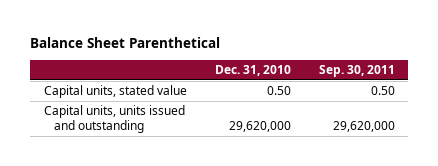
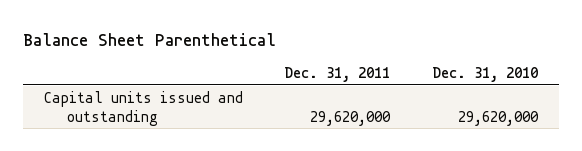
- | Dec. 31, 2010 | Sep. 30, 2011
+ | Dec. 31, 2011 | Dec. 31, 2010
- Capital units, stated value | 0.50 | 0.50
- Capital units, units issued and outstanding | 29,620,000 | 29,620,000
+ Capital units issued and outstanding | 29,620,000 | 29,620,000

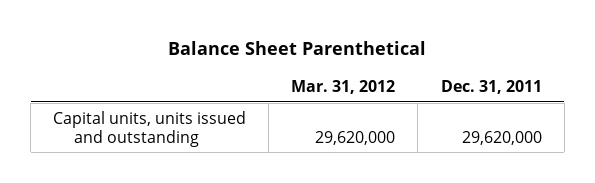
- | Dec. 31, 2011 | Dec. 31, 2010
+ | Mar. 31, 2012 | Dec. 31, 2011
- Capital units issued and outstanding | 29,620,000 | 29,620,000
+ Capital units, units issued and outstanding | 29,620,000 | 29,620,000

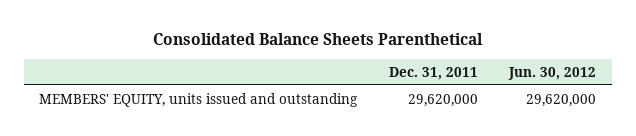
- Balance Sheet Parenthetical
+ Consolidated Balance Sheets Parenthetical
- | Mar. 31, 2012 | Dec. 31, 2011
+ | Dec. 31, 2011 | Jun. 30, 2012
- Capital units, units issued and outstanding | 29,620,000 | 29,620,000
+ MEMBERS' EQUITY, units issued and outstanding | 29,620,000 | 29,620,000

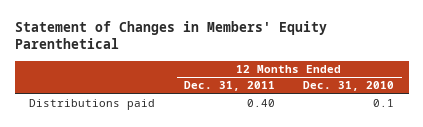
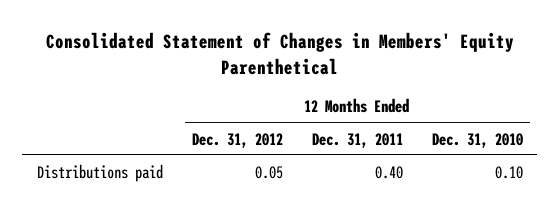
- Statement of Changes in Members' Equity Parenthetical
+ Consolidated Statement of Changes in Members' Equity Parenthetical
- | 12 Months Ended Dec. 31, 2011 | 12 Months Ended Dec. 31, 2010
+ | 12 Months Ended Dec. 31, 2012 | 12 Months Ended Dec. 31, 2011 | 12 Months Ended Dec. 31, 2010
- Distributions paid | 0.40 | 0.1
+ Distributions paid | 0.05 | 0.40 | 0.10

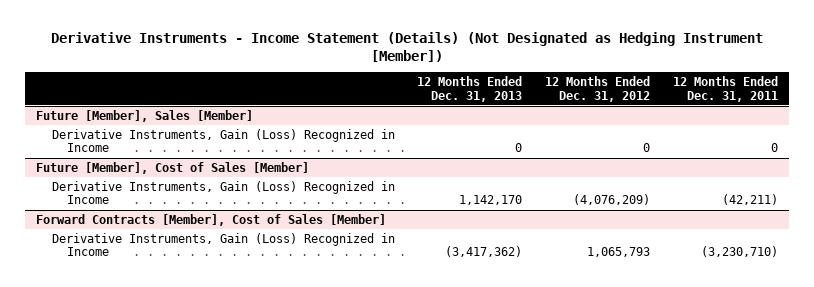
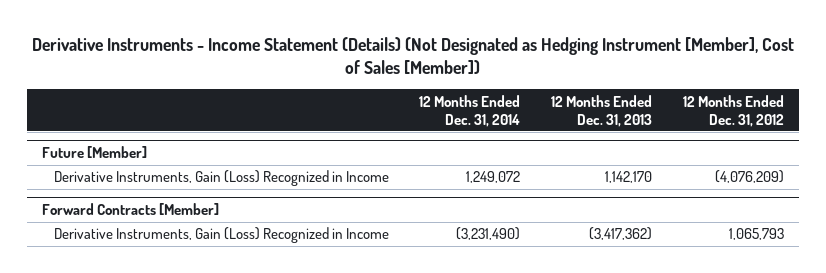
- Derivative Instruments - Income Statement (Details) (Not Designated as Hedging Instrument [Member])
+ Derivative Instruments - Income Statement (Details) (Not Designated as Hedging Instrument [Member], Cost of Sales [Member])
- | 12 Months Ended Dec. 31, 2013 | 12 Months Ended Dec. 31, 2012 | 12 Months Ended Dec. 31, 2011
+ | 12 Months Ended Dec. 31, 2014 | 12 Months Ended Dec. 31, 2013 | 12 Months Ended Dec. 31, 2012
- Future [Member], Sales [Member]
- Derivative Instruments, Gain (Loss) Recognized in Income | 0 | 0 | 0
- Future [Member], Cost of Sales [Member]
+ Future [Member]
- Forward Contracts [Member], Cost of Sales [Member]
+ Forward Contracts [Member]

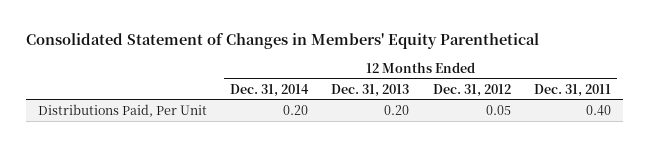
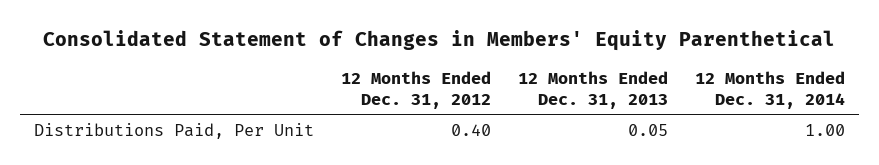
- | 12 Months Ended Dec. 31, 2014 | 12 Months Ended Dec. 31, 2013 | 12 Months Ended Dec. 31, 2012 | 12 Months Ended Dec. 31, 2011
+ | 12 Months Ended Dec. 31, 2012 | 12 Months Ended Dec. 31, 2013 | 12 Months Ended Dec. 31, 2014
- Distributions Paid, Per Unit | 0.20 | 0.20 | 0.05 | 0.40
+ Distributions Paid, Per Unit | 0.40 | 0.05 | 1.00

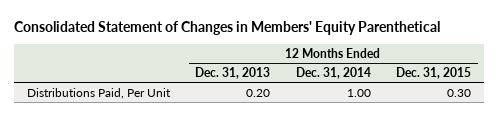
- | 12 Months Ended Dec. 31, 2012 | 12 Months Ended Dec. 31, 2013 | 12 Months Ended Dec. 31, 2014
+ | 12 Months Ended Dec. 31, 2013 | 12 Months Ended Dec. 31, 2014 | 12 Months Ended Dec. 31, 2015
- Distributions Paid, Per Unit | 0.40 | 0.05 | 1.00
+ Distributions Paid, Per Unit | 0.20 | 1.00 | 0.30

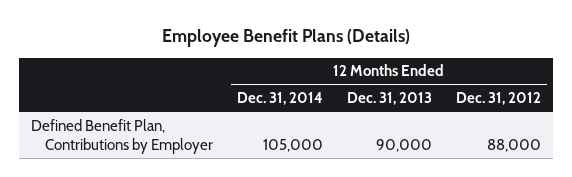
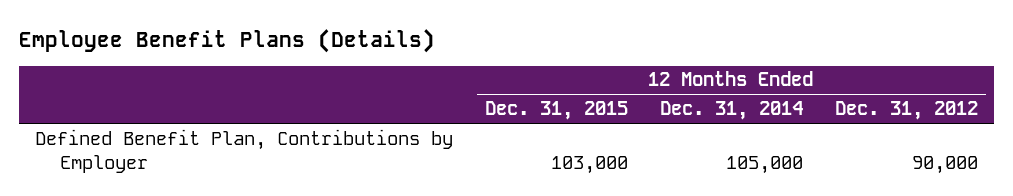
- | 12 Months Ended Dec. 31, 2014 | 12 Months Ended Dec. 31, 2013 | 12 Months Ended Dec. 31, 2012
+ | 12 Months Ended Dec. 31, 2015 | 12 Months Ended Dec. 31, 2014 | 12 Months Ended Dec. 31, 2012
- Defined Benefit Plan, Contributions by Employer | 105,000 | 90,000 | 88,000
+ Defined Benefit Plan, Contributions by Employer | 103,000 | 105,000 | 90,000

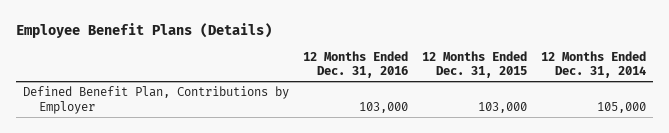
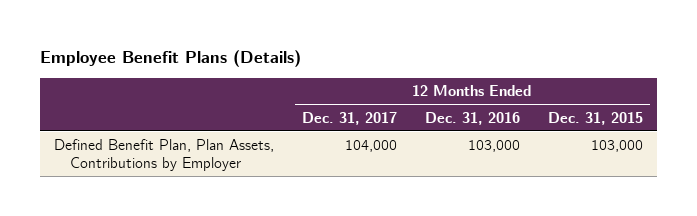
- | 12 Months Ended Dec. 31, 2016 | 12 Months Ended Dec. 31, 2015 | 12 Months Ended Dec. 31, 2014
+ | 12 Months Ended Dec. 31, 2017 | 12 Months Ended Dec. 31, 2016 | 12 Months Ended Dec. 31, 2015
- Defined Benefit Plan, Contributions by Employer | 103,000 | 103,000 | 105,000
+ Defined Benefit Plan, Plan Assets, Contributions by Employer | 104,000 | 103,000 | 103,000

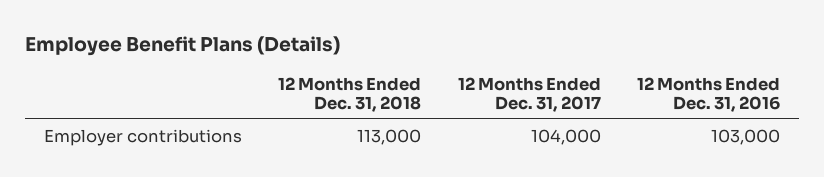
- | 12 Months Ended Dec. 31, 2017 | 12 Months Ended Dec. 31, 2016 | 12 Months Ended Dec. 31, 2015
+ | 12 Months Ended Dec. 31, 2018 | 12 Months Ended Dec. 31, 2017 | 12 Months Ended Dec. 31, 2016
- Defined Benefit Plan, Plan Assets, Contributions by Employer | 104,000 | 103,000 | 103,000
+ Employer contributions | 113,000 | 104,000 | 103,000

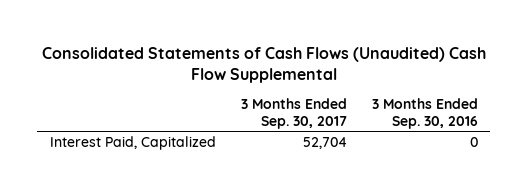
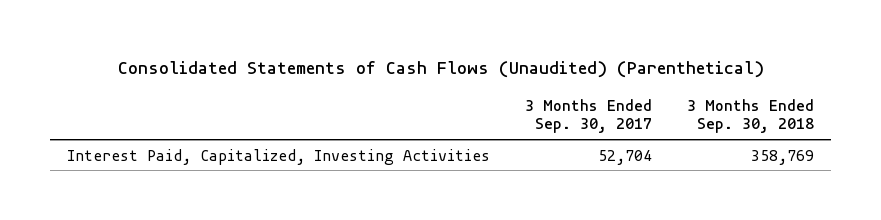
- Consolidated Statements of Cash Flows (Unaudited) Cash Flow Supplemental
+ Consolidated Statements of Cash Flows (Unaudited) (Parenthetical)
- | 3 Months Ended Sep. 30, 2017 | 3 Months Ended Sep. 30, 2016
+ | 3 Months Ended Sep. 30, 2017 | 3 Months Ended Sep. 30, 2018
- Interest Paid, Capitalized | 52,704 | 0
+ Interest Paid, Capitalized, Investing Activities | 52,704 | 358,769

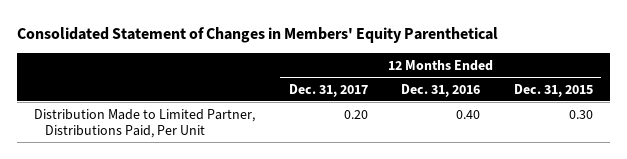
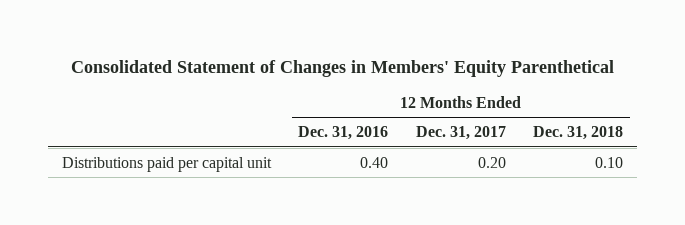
- | 12 Months Ended Dec. 31, 2017 | 12 Months Ended Dec. 31, 2016 | 12 Months Ended Dec. 31, 2015
+ | 12 Months Ended Dec. 31, 2016 | 12 Months Ended Dec. 31, 2017 | 12 Months Ended Dec. 31, 2018
- Distribution Made to Limited Partner, Distributions Paid, Per Unit | 0.20 | 0.40 | 0.30
+ Distributions paid per capital unit | 0.40 | 0.20 | 0.10

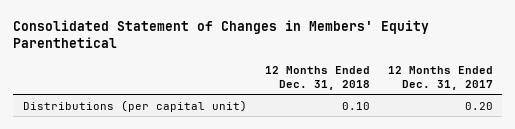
- | 12 Months Ended Dec. 31, 2016 | 12 Months Ended Dec. 31, 2017 | 12 Months Ended Dec. 31, 2018
+ | 12 Months Ended Dec. 31, 2018 | 12 Months Ended Dec. 31, 2017
- Distributions paid per capital unit | 0.40 | 0.20 | 0.10
+ Distributions (per capital unit) | 0.10 | 0.20

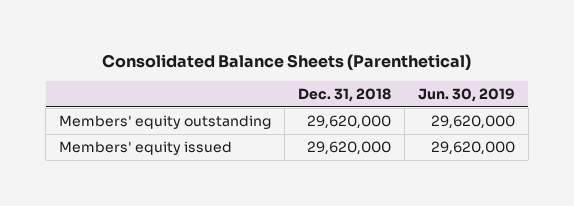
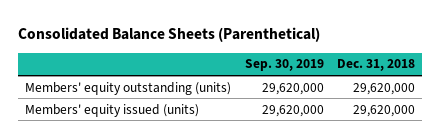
- | Dec. 31, 2018 | Jun. 30, 2019
+ | Sep. 30, 2019 | Dec. 31, 2018
- Members' equity outstanding | 29,620,000 | 29,620,000
- Members' equity issued | 29,620,000 | 29,620,000
+ Members' equity outstanding (units) | 29,620,000 | 29,620,000
+ Members' equity issued (units) | 29,620,000 | 29,620,000

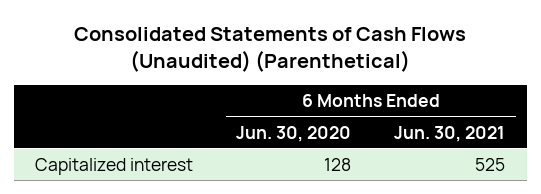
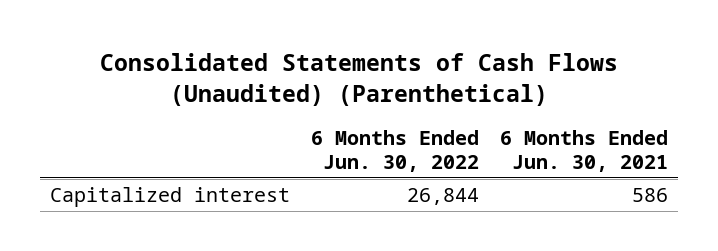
- | 6 Months Ended Jun. 30, 2020 | 6 Months Ended Jun. 30, 2021
+ | 6 Months Ended Jun. 30, 2022 | 6 Months Ended Jun. 30, 2021
- Capitalized interest | 128 | 525
+ Capitalized interest | 26,844 | 586

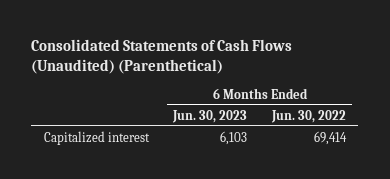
- | 6 Months Ended Jun. 30, 2022 | 6 Months Ended Jun. 30, 2021
+ | 6 Months Ended Jun. 30, 2023 | 6 Months Ended Jun. 30, 2022
- Capitalized interest | 26,844 | 586
+ Capitalized interest | 6,103 | 69,414

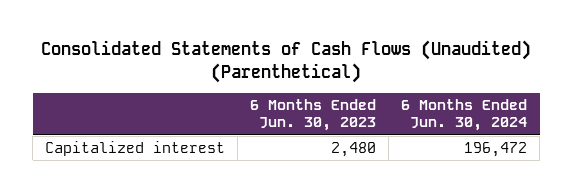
- | 6 Months Ended Jun. 30, 2023 | 6 Months Ended Jun. 30, 2022
+ | 6 Months Ended Jun. 30, 2023 | 6 Months Ended Jun. 30, 2024
- Capitalized interest | 6,103 | 69,414
+ Capitalized interest | 2,480 | 196,472

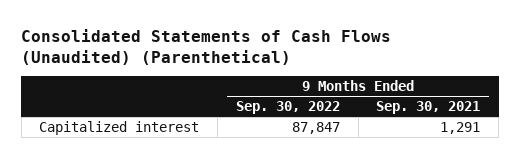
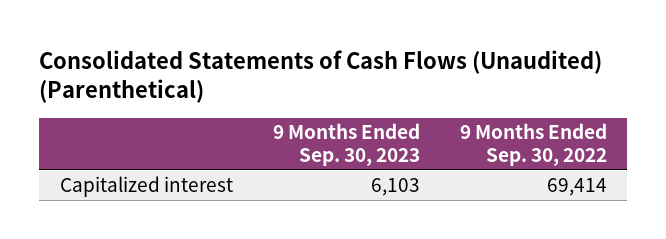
- | 9 Months Ended Sep. 30, 2022 | 9 Months Ended Sep. 30, 2021
+ | 9 Months Ended Sep. 30, 2023 | 9 Months Ended Sep. 30, 2022
- Capitalized interest | 87,847 | 1,291
+ Capitalized interest | 6,103 | 69,414

